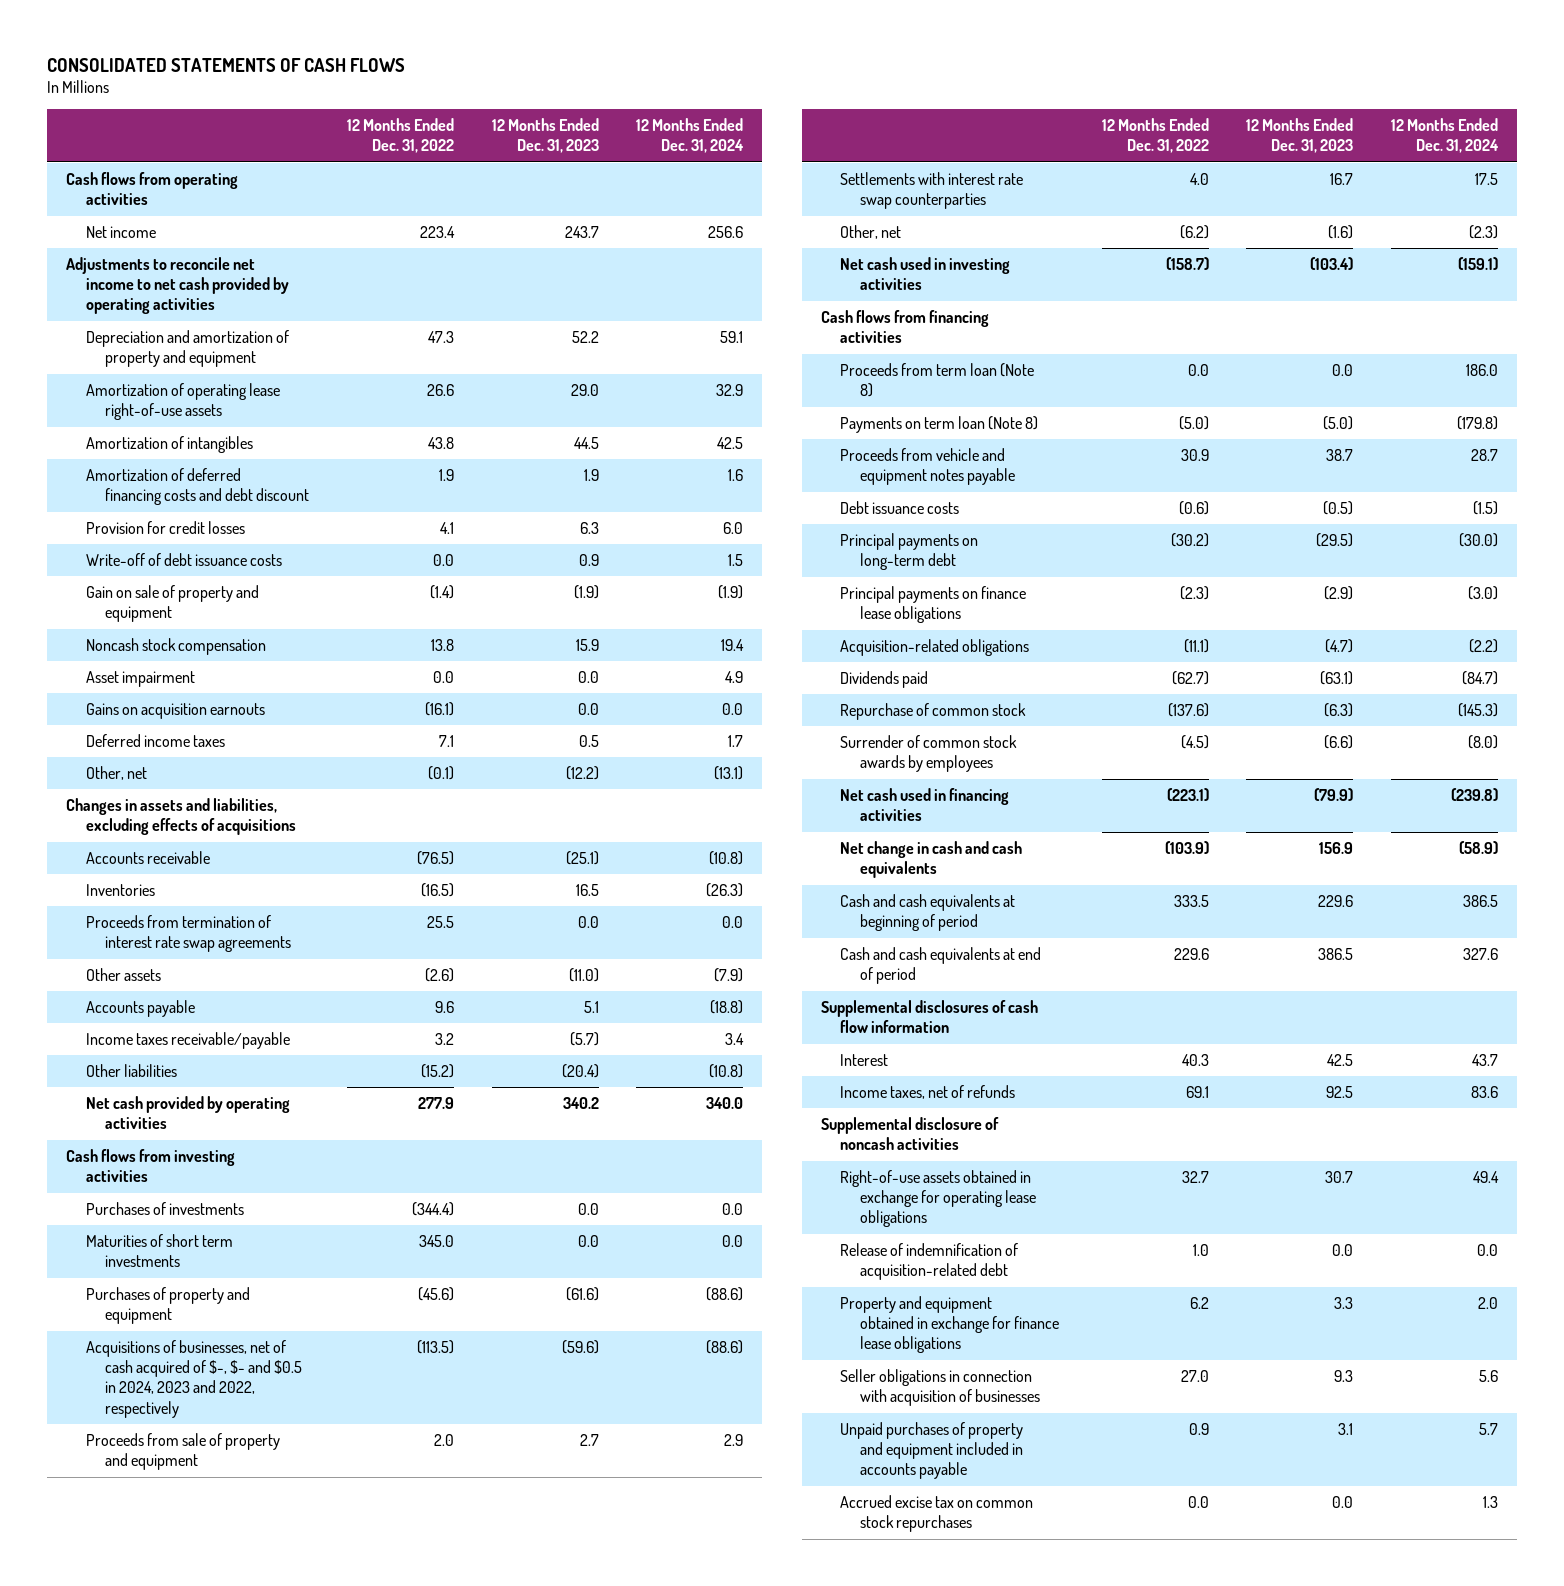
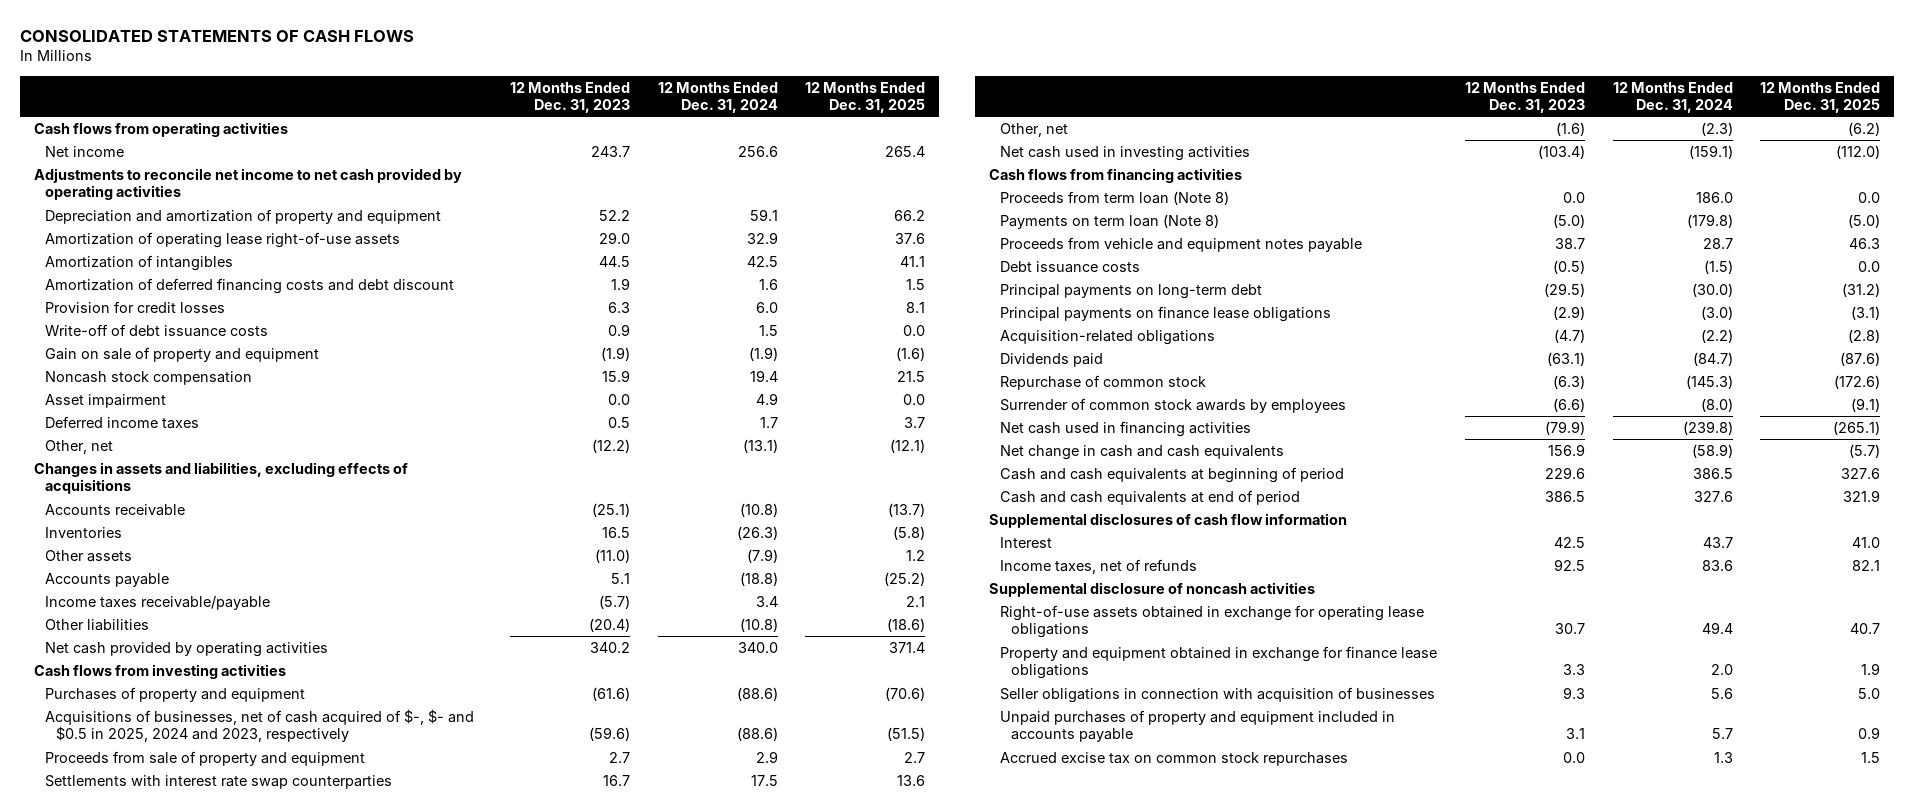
- | 12 Months Ended Dec. 31, 2022 | 12 Months Ended Dec. 31, 2023 | 12 Months Ended Dec. 31, 2024
+ | 12 Months Ended Dec. 31, 2023 | 12 Months Ended Dec. 31, 2024 | 12 Months Ended Dec. 31, 2025
- Gains on acquisition earnouts | (16.1) | 0.0 | 0.0
- Proceeds from termination of interest rate swap agreements | 25.5 | 0.0 | 0.0
- Purchases of investments | (344.4) | 0.0 | 0.0
- Maturities of short term investments | 345.0 | 0.0 | 0.0
- Acquisitions of businesses, net of cash acquired of $-, $- and $0.5 in 2024, 2023 and 2022, respectively | (113.5) | (59.6) | (88.6)
+ Acquisitions of businesses, net of cash acquired of $-, $- and $0.5 in 2025, 2024 and 2023, respectively | (59.6) | (88.6) | (51.5)
- Release of indemnification of acquisition-related debt | 1.0 | 0.0 | 0.0

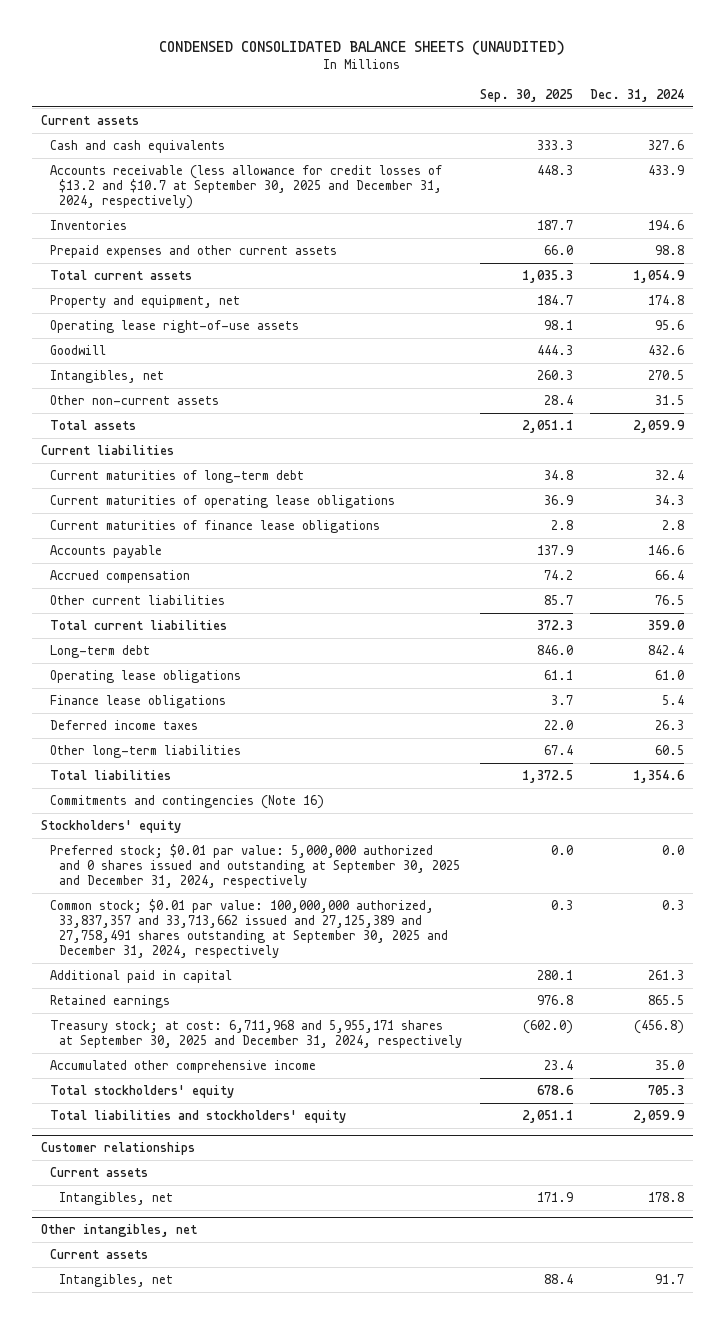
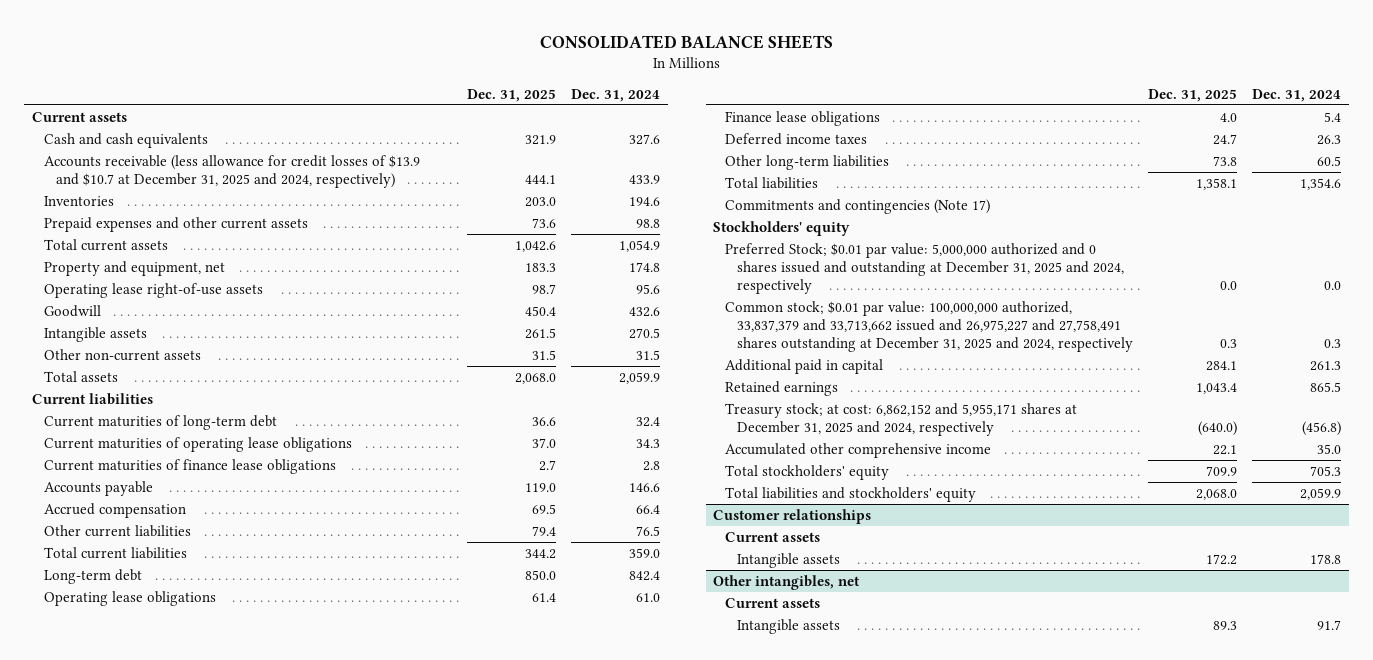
- CONDENSED CONSOLIDATED BALANCE SHEETS (UNAUDITED)
+ CONSOLIDATED BALANCE SHEETS
- | Sep. 30, 2025 | Dec. 31, 2024
+ | Dec. 31, 2025 | Dec. 31, 2024
- Accounts receivable (less allowance for credit losses of $13.2 and $10.7 at September 30, 2025 and December 31, 2024, respectively) | 448.3 | 433.9
+ Accounts receivable (less allowance for credit losses of $13.9 and $10.7 at December 31, 2025 and 2024, respectively) | 444.1 | 433.9
- Intangibles, net | 260.3 | 270.5
+ Intangible assets | 261.5 | 270.5
- Commitments and contingencies (Note 16)
+ Commitments and contingencies (Note 17)
- Preferred stock; $0.01 par value: 5,000,000 authorized and 0 shares issued and outstanding at September 30, 2025 and December 31, 2024, respectively | 0.0 | 0.0
- Common stock; $0.01 par value: 100,000,000 authorized, 33,837,357 and 33,713,662 issued and 27,125,389 and 27,758,491 shares outstanding at September 30, 2025 and December 31, 2024, respectively | 0.3 | 0.3
+ Preferred Stock; $0.01 par value: 5,000,000 authorized and 0 shares issued and outstanding at December 31, 2025 and 2024, respectively | 0.0 | 0.0
+ Common stock; $0.01 par value: 100,000,000 authorized, 33,837,379 and 33,713,662 issued and 26,975,227 and 27,758,491 shares outstanding at December 31, 2025 and 2024, respectively | 0.3 | 0.3
- Treasury stock; at cost: 6,711,968 and 5,955,171 shares at September 30, 2025 and December 31, 2024, respectively | (602.0) | (456.8)
+ Treasury stock; at cost: 6,862,152 and 5,955,171 shares at December 31, 2025 and 2024, respectively | (640.0) | (456.8)
@ Customer relationships
- Intangibles, net | 171.9 | 178.8
+ Intangible assets | 172.2 | 178.8
@ Other intangibles, net
- Intangibles, net | 88.4 | 91.7
+ Intangible assets | 89.3 | 91.7

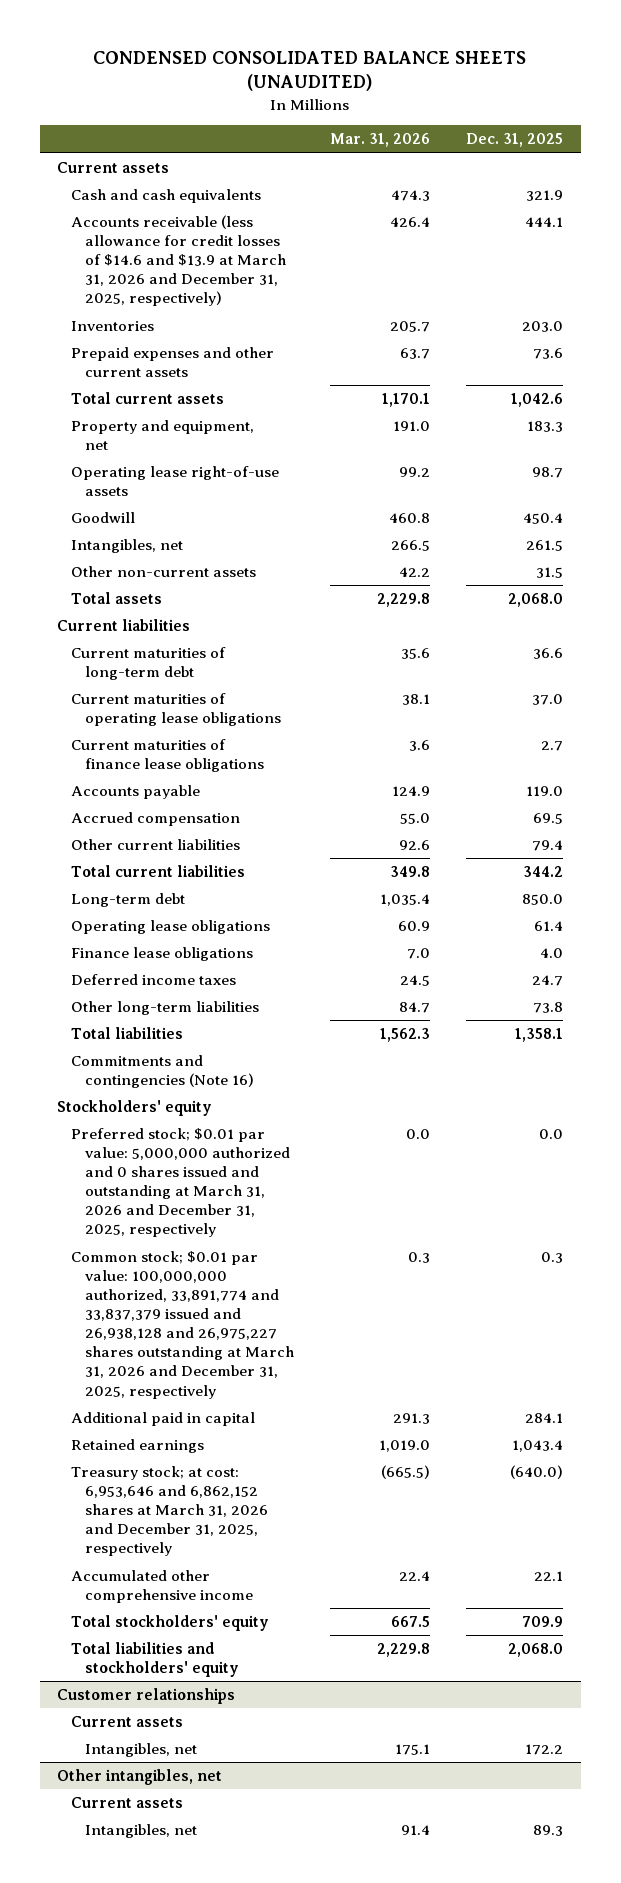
- CONSOLIDATED BALANCE SHEETS
+ CONDENSED CONSOLIDATED BALANCE SHEETS (UNAUDITED)
- | Dec. 31, 2025 | Dec. 31, 2024
+ | Mar. 31, 2026 | Dec. 31, 2025
- Accounts receivable (less allowance for credit losses of $13.9 and $10.7 at December 31, 2025 and 2024, respectively) | 444.1 | 433.9
+ Accounts receivable (less allowance for credit losses of $14.6 and $13.9 at March 31, 2026 and December 31, 2025, respectively) | 426.4 | 444.1
- Intangible assets | 261.5 | 270.5
+ Intangibles, net | 266.5 | 261.5
- Commitments and contingencies (Note 17)
+ Commitments and contingencies (Note 16)
- Preferred Stock; $0.01 par value: 5,000,000 authorized and 0 shares issued and outstanding at December 31, 2025 and 2024, respectively | 0.0 | 0.0
- Common stock; $0.01 par value: 100,000,000 authorized, 33,837,379 and 33,713,662 issued and 26,975,227 and 27,758,491 shares outstanding at December 31, 2025 and 2024, respectively | 0.3 | 0.3
+ Preferred stock; $0.01 par value: 5,000,000 authorized and 0 shares issued and outstanding at March 31, 2026 and December 31, 2025, respectively | 0.0 | 0.0
+ Common stock; $0.01 par value: 100,000,000 authorized, 33,891,774 and 33,837,379 issued and 26,938,128 and 26,975,227 shares outstanding at March 31, 2026 and December 31, 2025, respectively | 0.3 | 0.3
- Treasury stock; at cost: 6,862,152 and 5,955,171 shares at December 31, 2025 and 2024, respectively | (640.0) | (456.8)
+ Treasury stock; at cost: 6,953,646 and 6,862,152 shares at March 31, 2026 and December 31, 2025, respectively | (665.5) | (640.0)
@ Customer relationships
- Intangible assets | 172.2 | 178.8
+ Intangibles, net | 175.1 | 172.2
@ Other intangibles, net
- Intangible assets | 89.3 | 91.7
+ Intangibles, net | 91.4 | 89.3

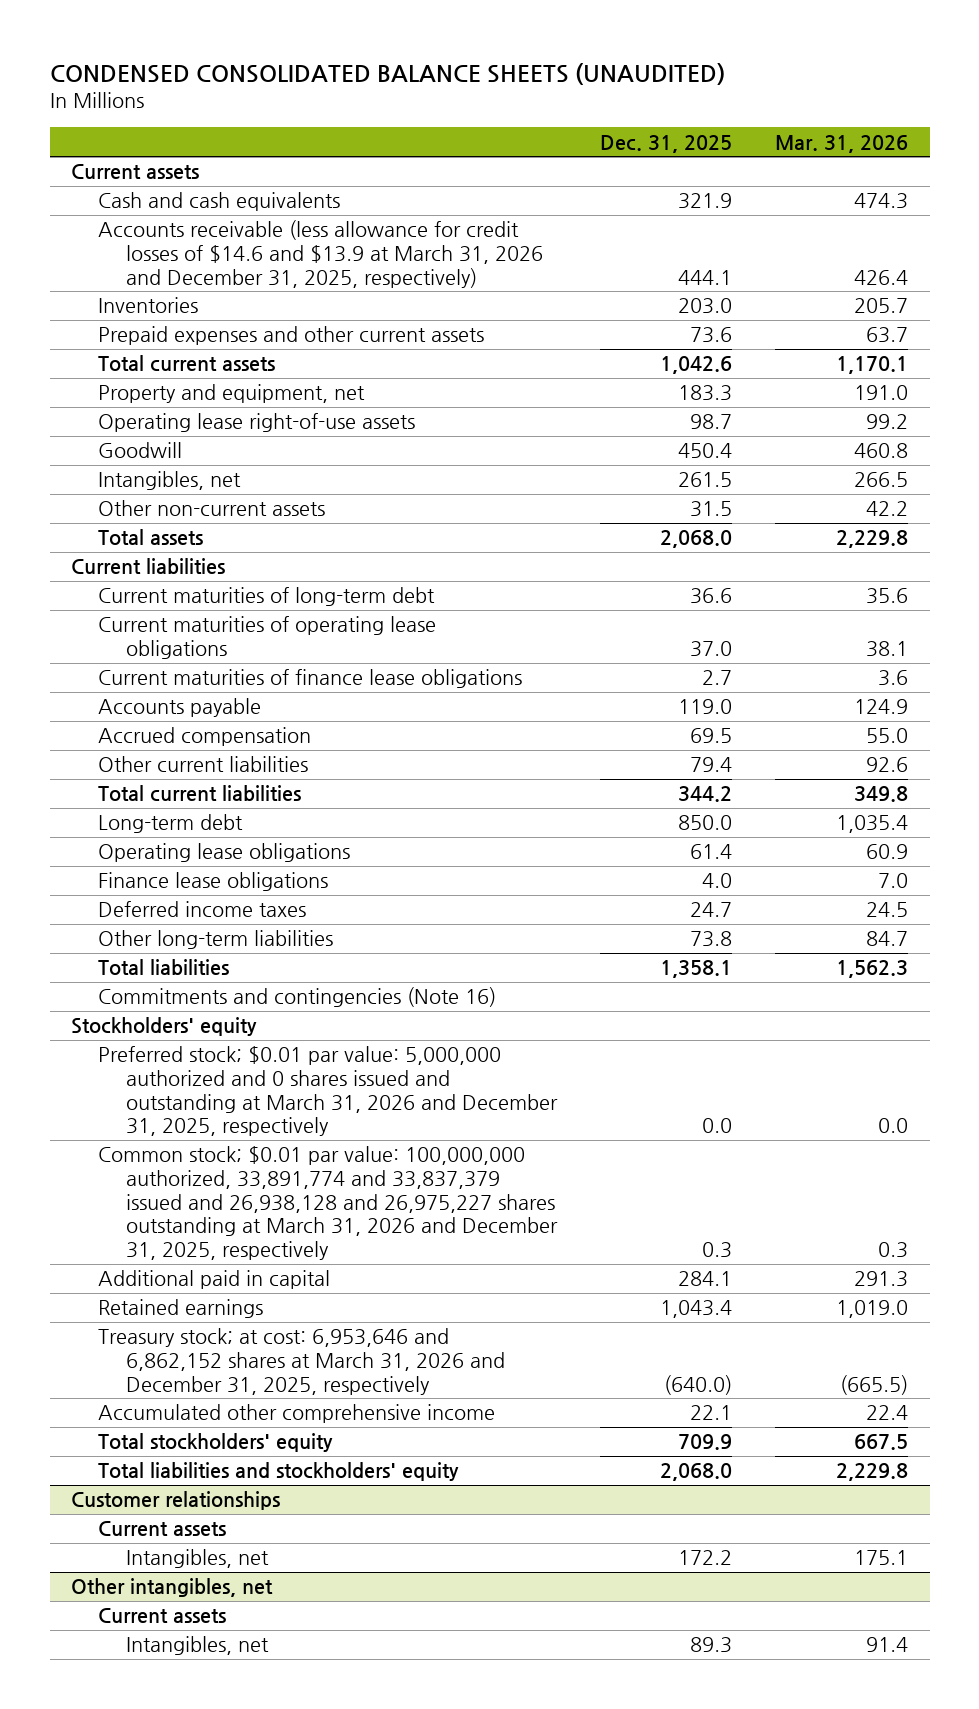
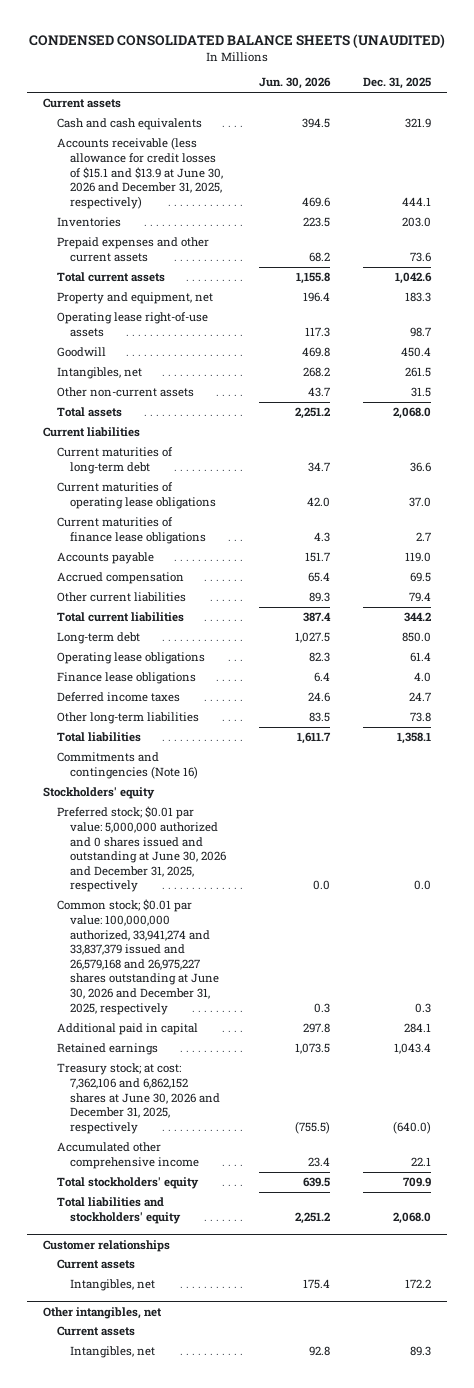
- | Dec. 31, 2025 | Mar. 31, 2026
+ | Jun. 30, 2026 | Dec. 31, 2025
- Accounts receivable (less allowance for credit losses of $14.6 and $13.9 at March 31, 2026 and December 31, 2025, respectively) | 444.1 | 426.4
+ Accounts receivable (less allowance for credit losses of $15.1 and $13.9 at June 30, 2026 and December 31, 2025, respectively) | 469.6 | 444.1
- Preferred stock; $0.01 par value: 5,000,000 authorized and 0 shares issued and outstanding at March 31, 2026 and December 31, 2025, respectively | 0.0 | 0.0
- Common stock; $0.01 par value: 100,000,000 authorized, 33,891,774 and 33,837,379 issued and 26,938,128 and 26,975,227 shares outstanding at March 31, 2026 and December 31, 2025, respectively | 0.3 | 0.3
+ Preferred stock; $0.01 par value: 5,000,000 authorized and 0 shares issued and outstanding at June 30, 2026 and December 31, 2025, respectively | 0.0 | 0.0
+ Common stock; $0.01 par value: 100,000,000 authorized, 33,941,274 and 33,837,379 issued and 26,579,168 and 26,975,227 shares outstanding at June 30, 2026 and December 31, 2025, respectively | 0.3 | 0.3
- Treasury stock; at cost: 6,953,646 and 6,862,152 shares at March 31, 2026 and December 31, 2025, respectively | (640.0) | (665.5)
+ Treasury stock; at cost: 7,362,106 and 6,862,152 shares at June 30, 2026 and December 31, 2025, respectively | (755.5) | (640.0)

